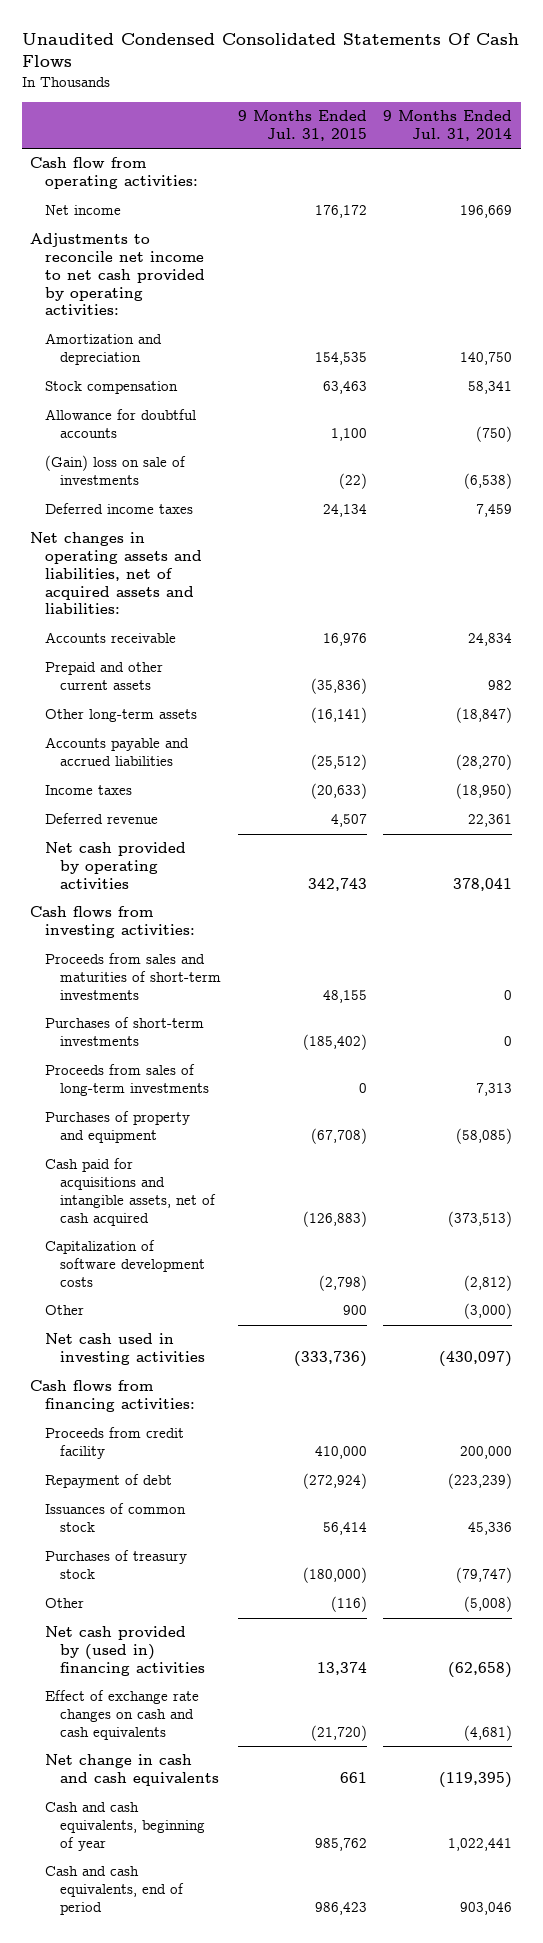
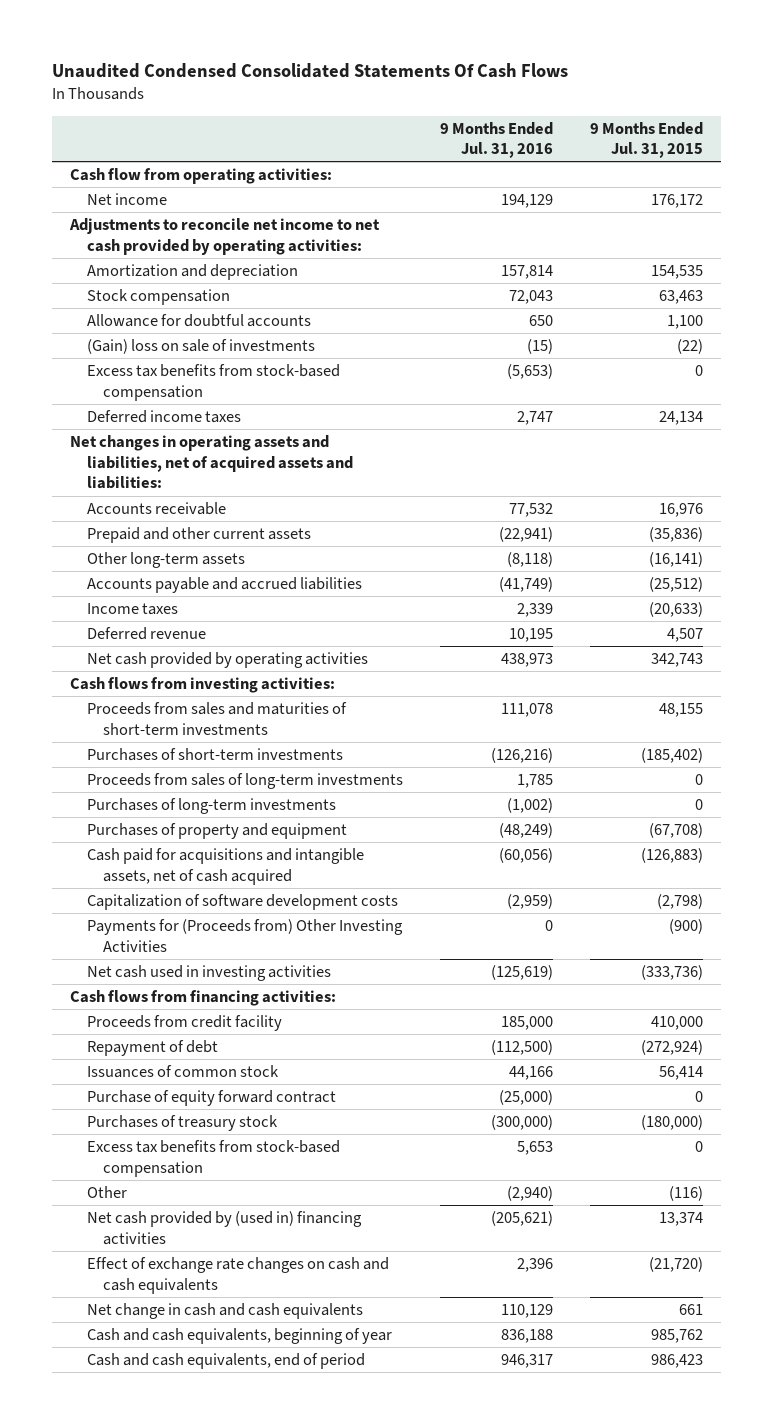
- | 9 Months Ended Jul. 31, 2015 | 9 Months Ended Jul. 31, 2014
+ | 9 Months Ended Jul. 31, 2016 | 9 Months Ended Jul. 31, 2015
+ Excess tax benefits from stock-based compensation | (5,653) | 0
+ Purchases of long-term investments | (1,002) | 0
- Other | 900 | (3,000)
+ Payments for (Proceeds from) Other Investing Activities | 0 | (900)
+ Purchase of equity forward contract | (25,000) | 0
+ Excess tax benefits from stock-based compensation | 5,653 | 0

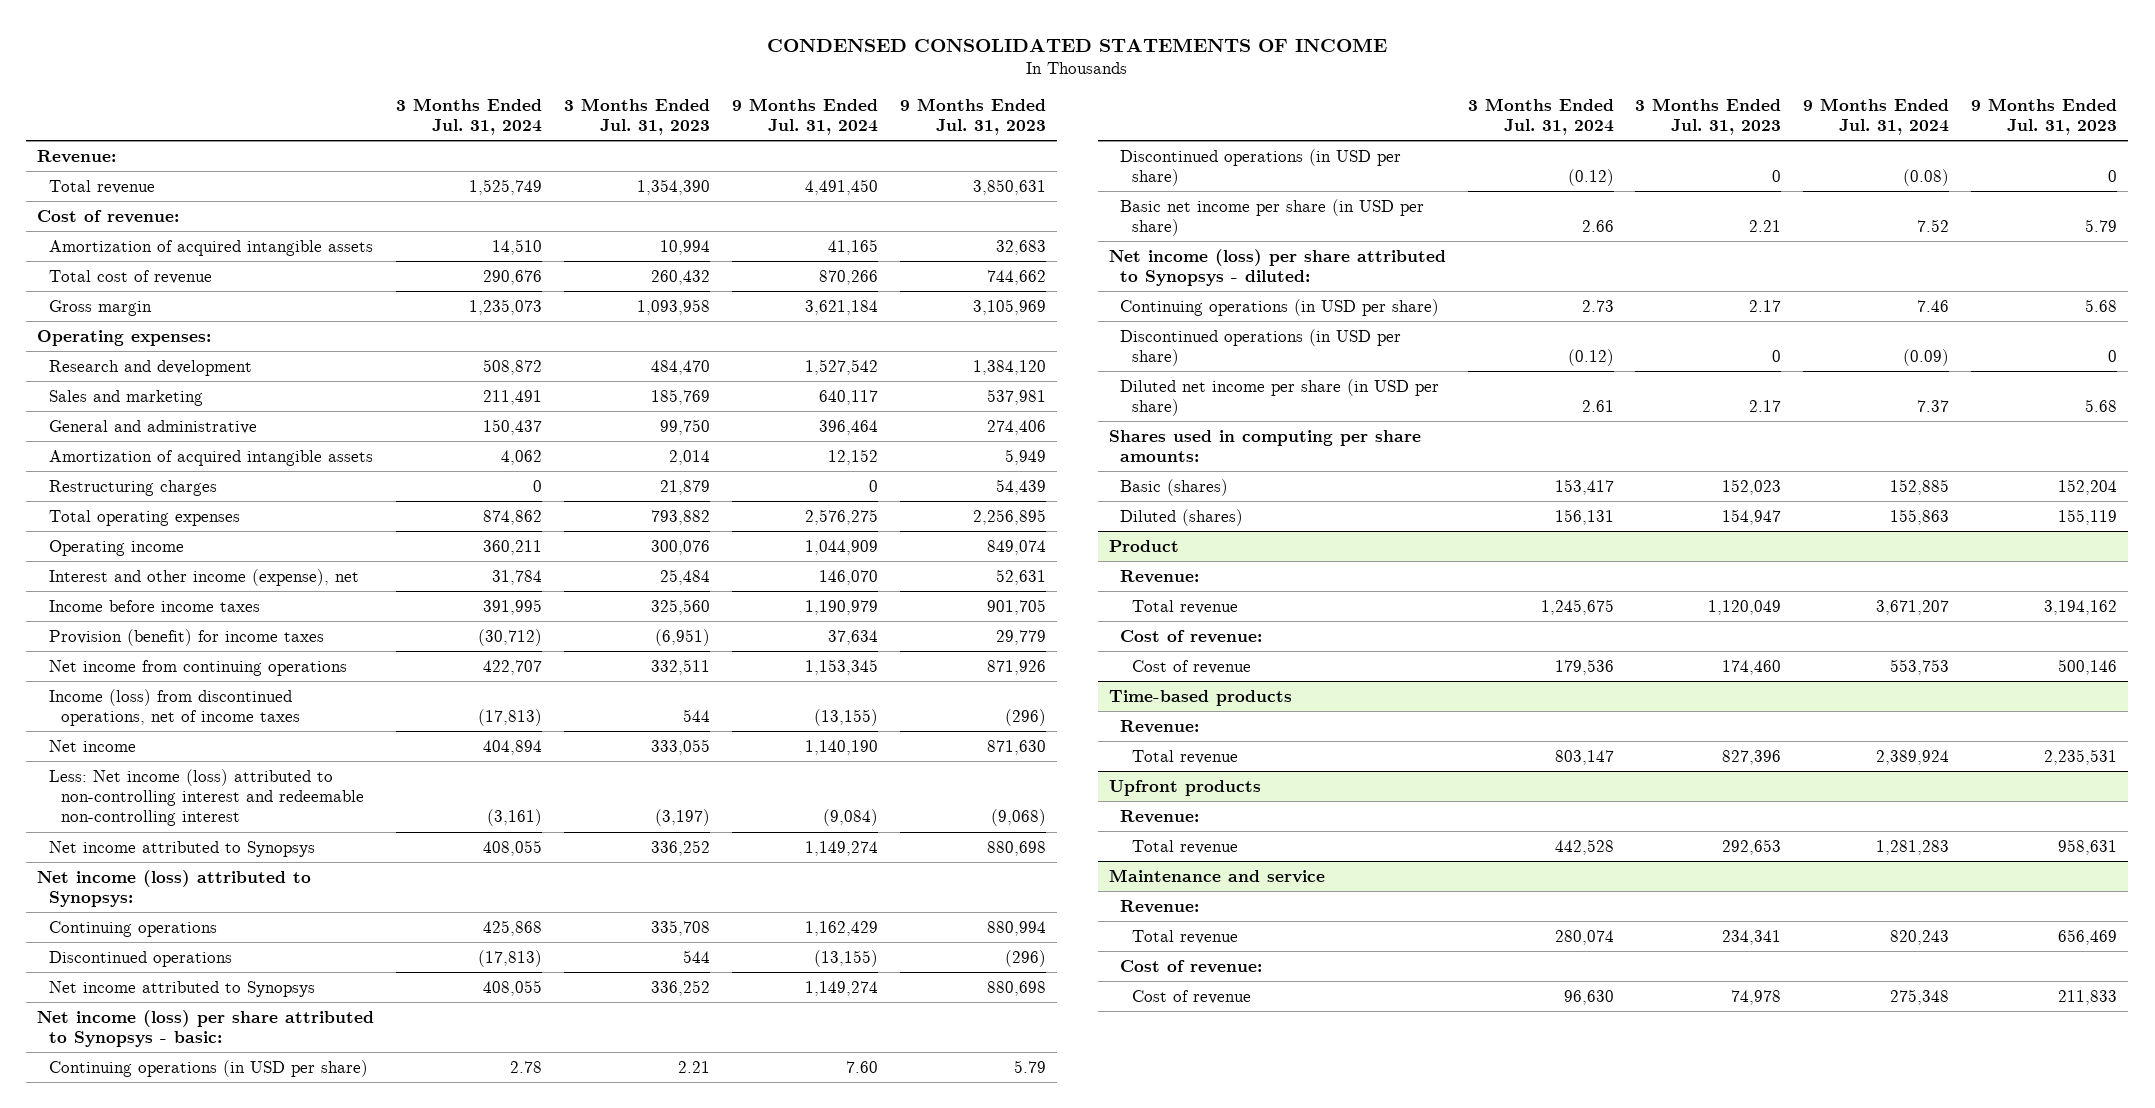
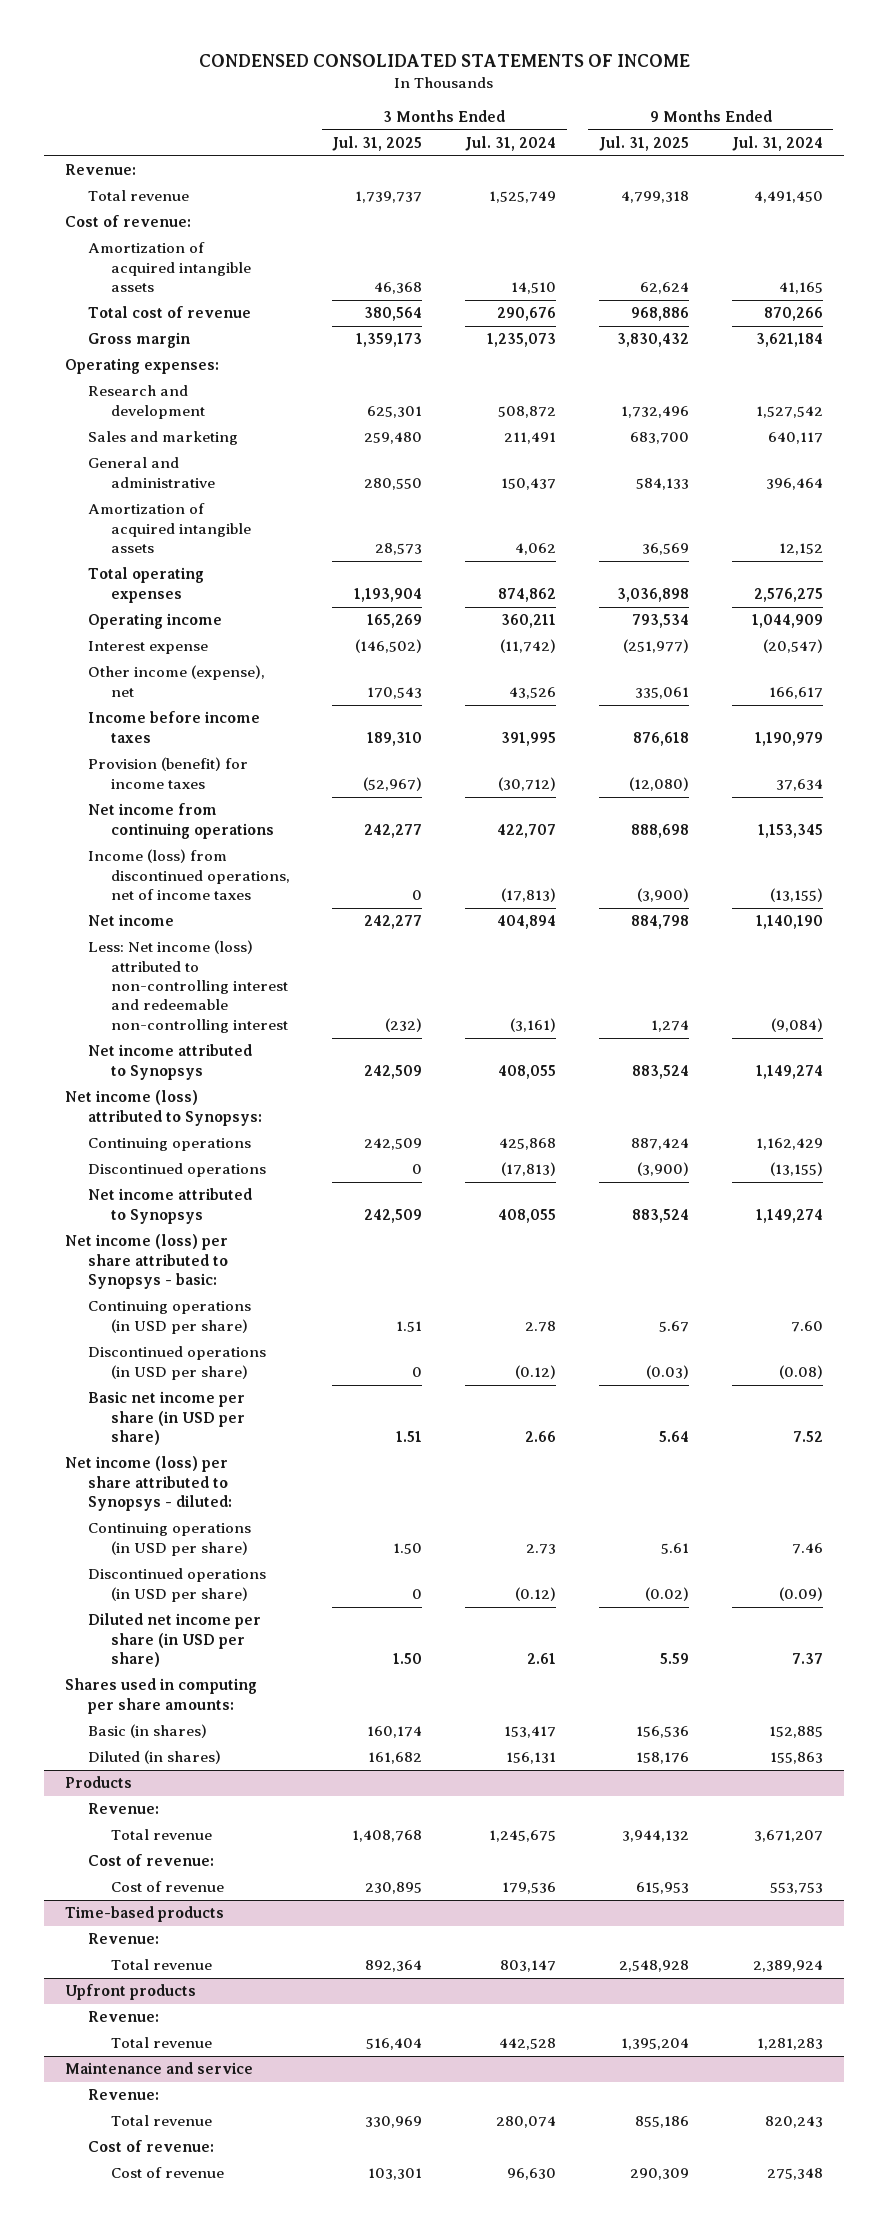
- | 3 Months Ended Jul. 31, 2024 | 3 Months Ended Jul. 31, 2023 | 9 Months Ended Jul. 31, 2024 | 9 Months Ended Jul. 31, 2023
+ | 3 Months Ended Jul. 31, 2025 | 3 Months Ended Jul. 31, 2024 | 9 Months Ended Jul. 31, 2025 | 9 Months Ended Jul. 31, 2024
- Restructuring charges | 0 | 21,879 | 0 | 54,439
- Interest and other income (expense), net | 31,784 | 25,484 | 146,070 | 52,631
+ Interest expense | (146,502) | (11,742) | (251,977) | (20,547)
+ Other income (expense), net | 170,543 | 43,526 | 335,061 | 166,617
- Basic (shares) | 153,417 | 152,023 | 152,885 | 152,204
- Diluted (shares) | 156,131 | 154,947 | 155,863 | 155,119
- Product
+ Basic (in shares) | 160,174 | 153,417 | 156,536 | 152,885
+ Diluted (in shares) | 161,682 | 156,131 | 158,176 | 155,863
+ Products

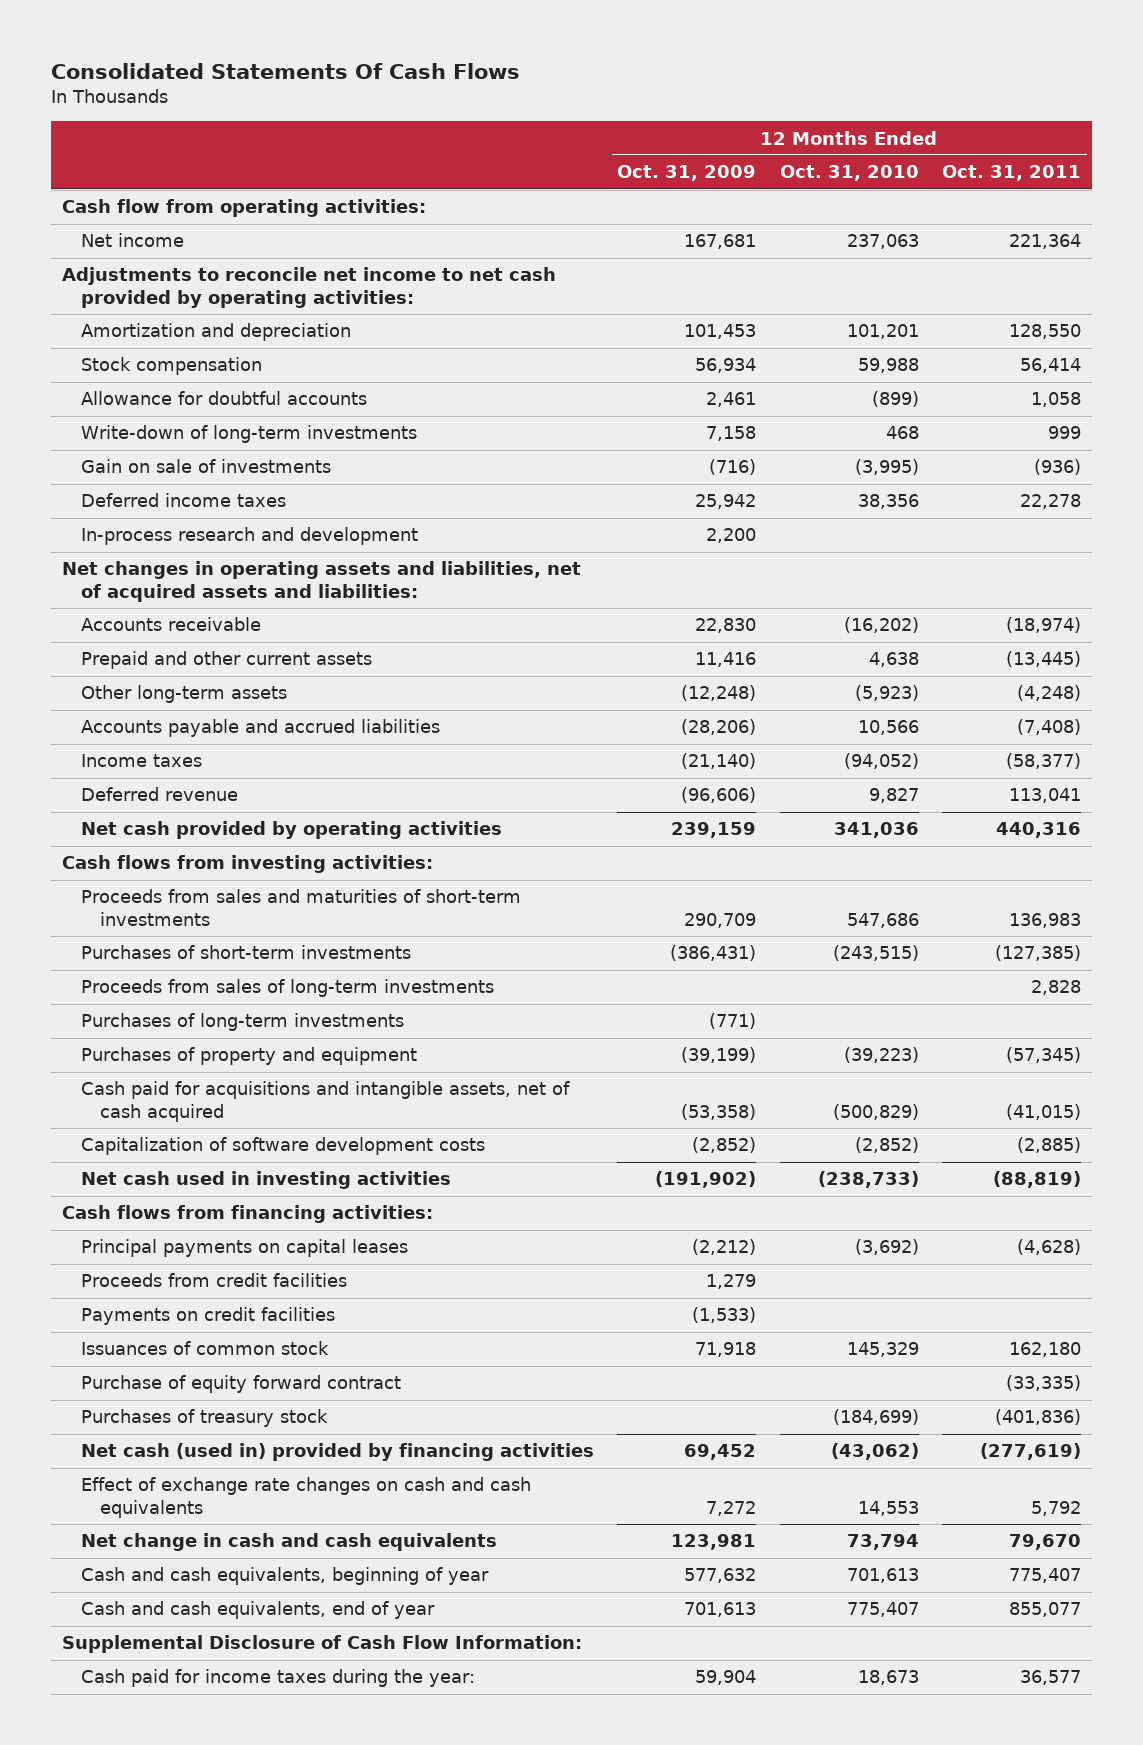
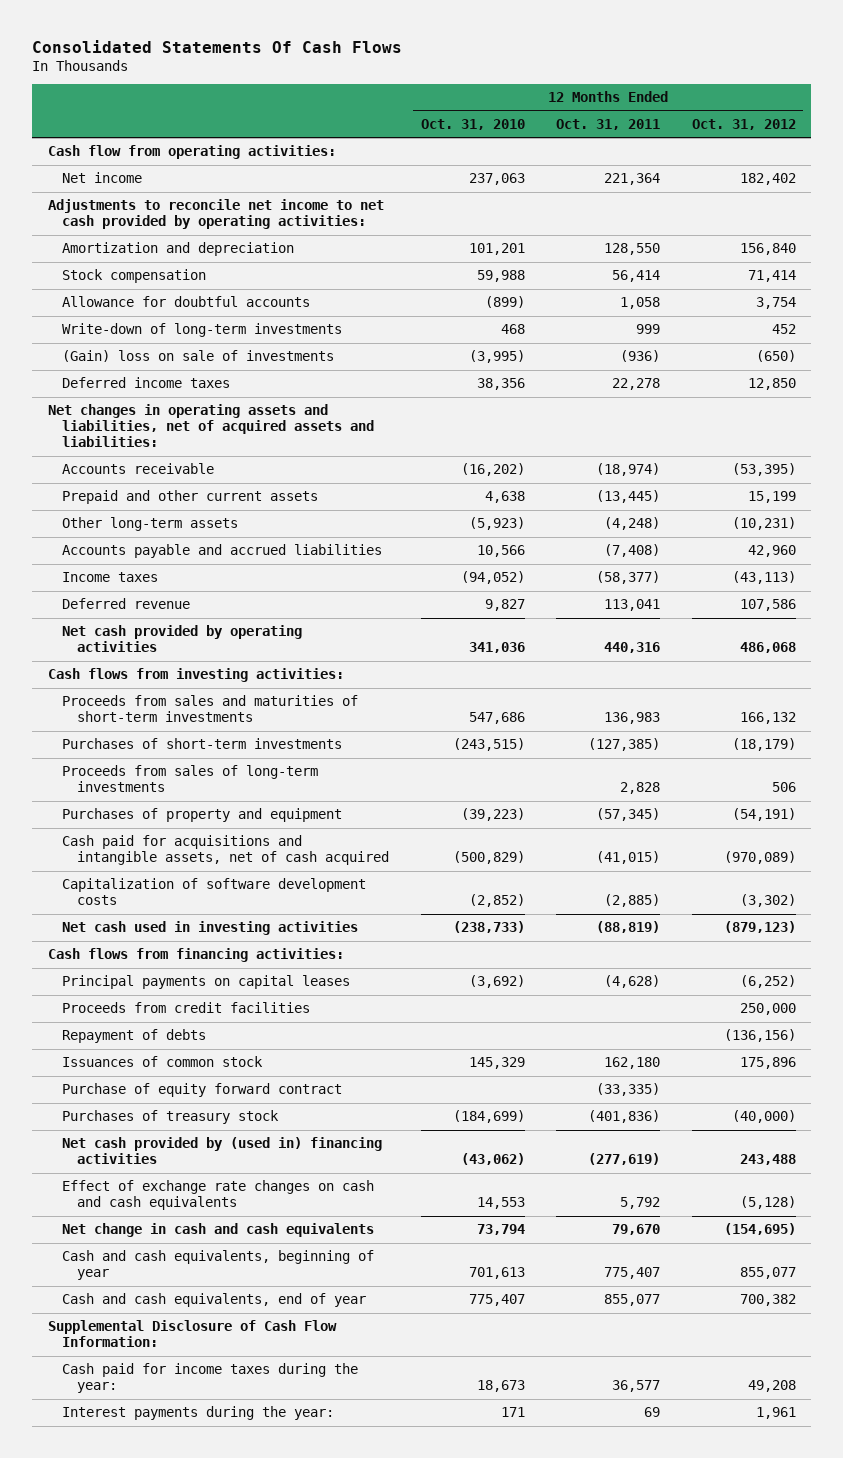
- | 12 Months Ended Oct. 31, 2009 | 12 Months Ended Oct. 31, 2010 | 12 Months Ended Oct. 31, 2011
+ | 12 Months Ended Oct. 31, 2010 | 12 Months Ended Oct. 31, 2011 | 12 Months Ended Oct. 31, 2012
- Gain on sale of investments | (716) | (3,995) | (936)
+ (Gain) loss on sale of investments | (3,995) | (936) | (650)
- In-process research and development | 2,200 | |
- Purchases of long-term investments | (771) | |
- Payments on credit facilities | (1,533) | |
+ Repayment of debts | | | (136,156)
- Net cash (used in) provided by financing activities | 69,452 | (43,062) | (277,619)
+ Net cash provided by (used in) financing activities | (43,062) | (277,619) | 243,488
+ Interest payments during the year: | 171 | 69 | 1,961

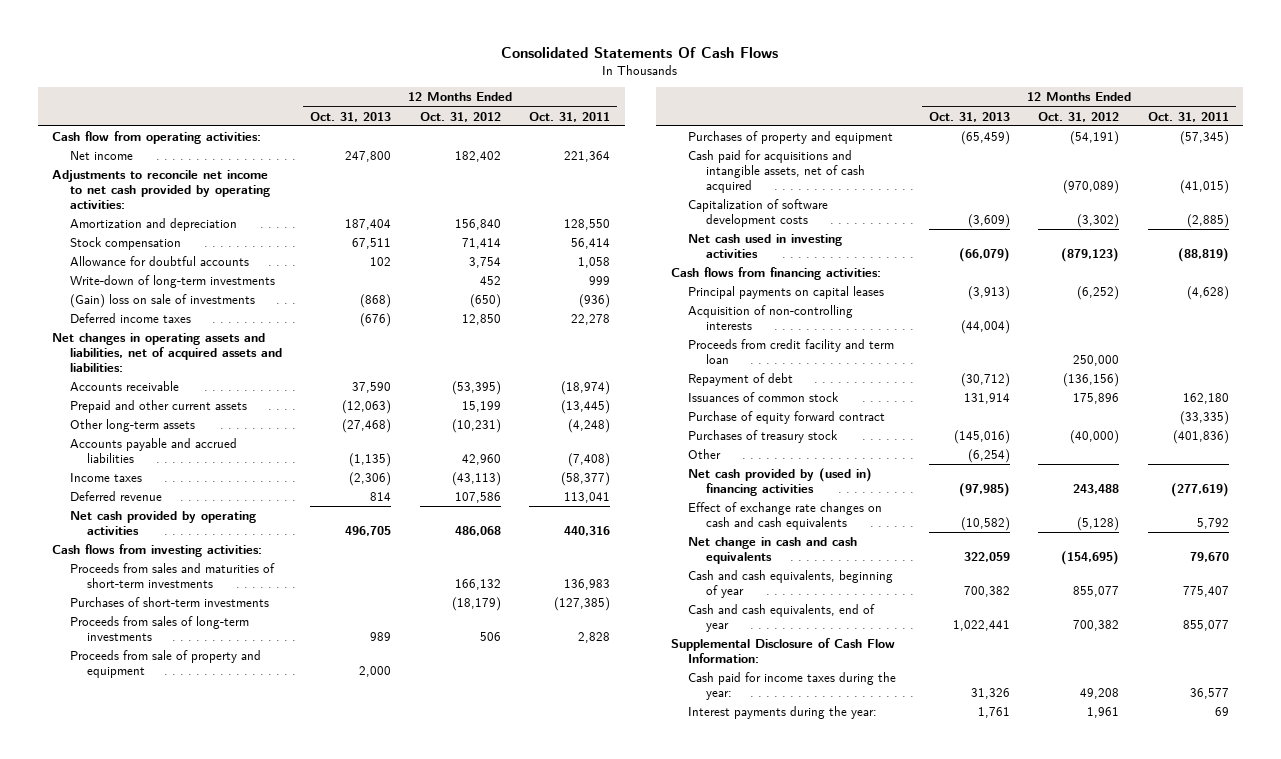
- | 12 Months Ended Oct. 31, 2010 | 12 Months Ended Oct. 31, 2011 | 12 Months Ended Oct. 31, 2012
+ | 12 Months Ended Oct. 31, 2013 | 12 Months Ended Oct. 31, 2012 | 12 Months Ended Oct. 31, 2011
+ Proceeds from sale of property and equipment | 2,000 | |
- Proceeds from credit facilities | | | 250,000
- Repayment of debts | | | (136,156)
+ Acquisition of non-controlling interests | (44,004) | |
+ Proceeds from credit facility and term loan | | 250,000 |
+ Repayment of debt | (30,712) | (136,156) |
+ Other | (6,254) | |

